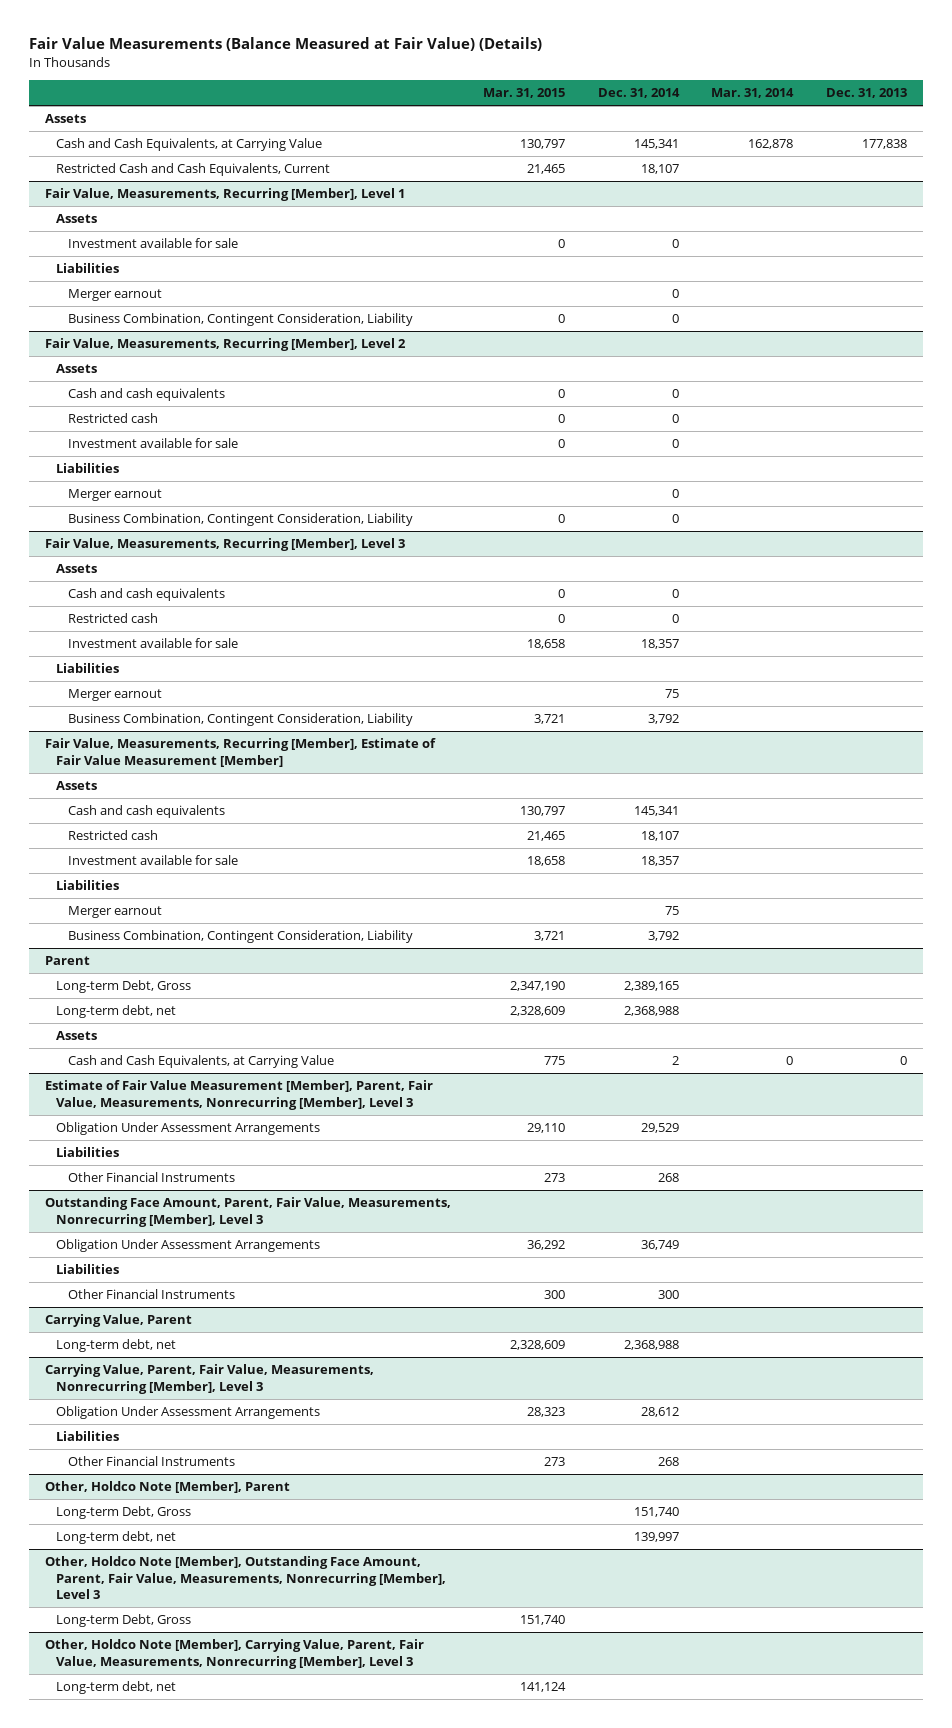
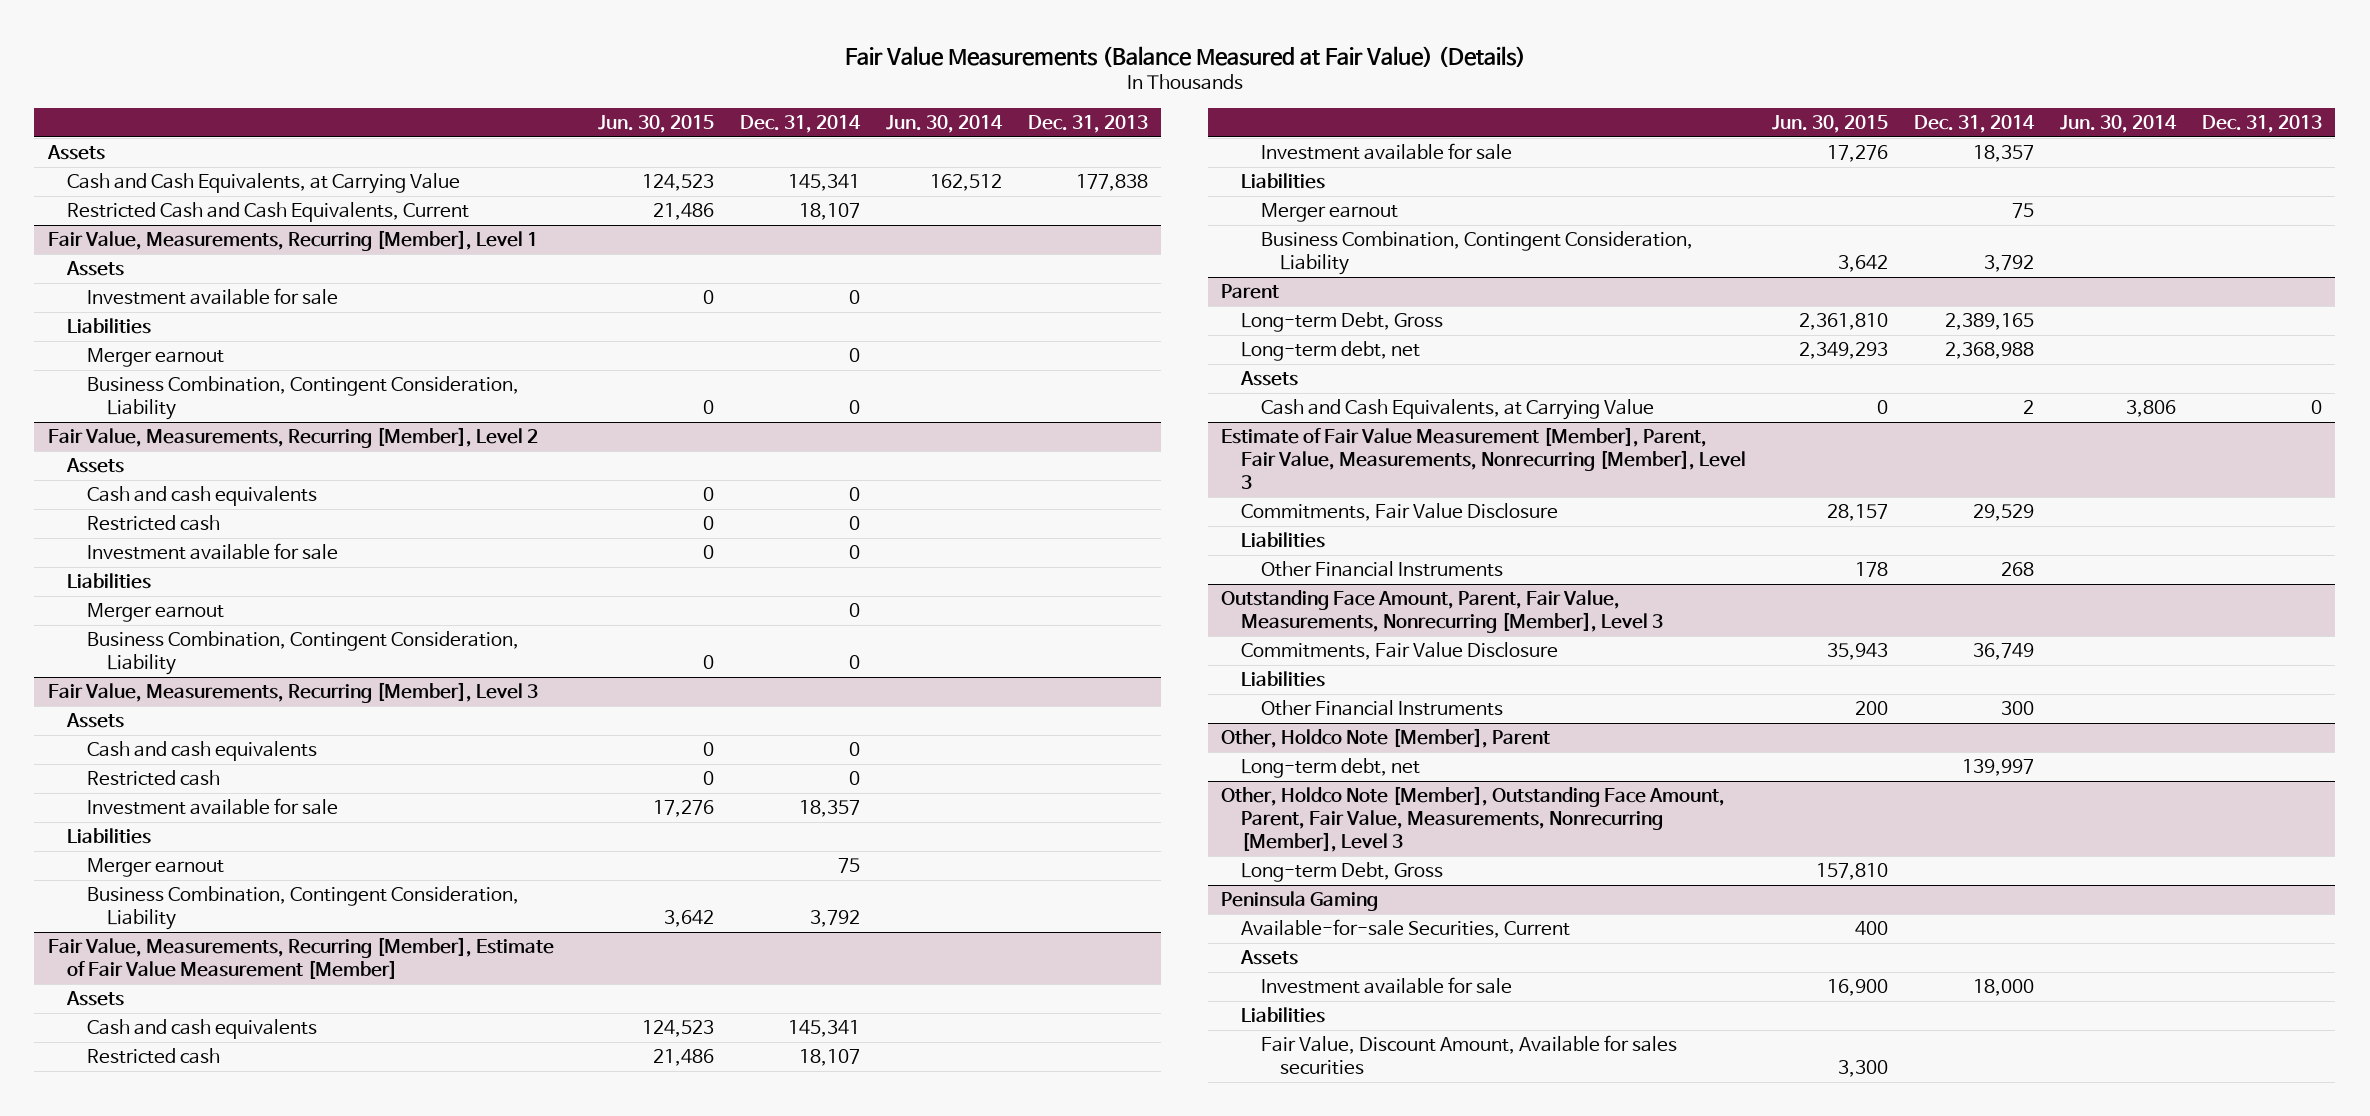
- | Mar. 31, 2015 | Dec. 31, 2014 | Mar. 31, 2014 | Dec. 31, 2013
+ | Jun. 30, 2015 | Dec. 31, 2014 | Jun. 30, 2014 | Dec. 31, 2013
@ Estimate of Fair Value Measurement [Member], Parent, Fair Value, Measurements, Nonrecurring [Member], Level 3
- Obligation Under Assessment Arrangements | 29,110 | 29,529 | |
+ Commitments, Fair Value Disclosure | 28,157 | 29,529 | |
@ Outstanding Face Amount, Parent, Fair Value, Measurements, Nonrecurring [Member], Level 3
- Obligation Under Assessment Arrangements | 36,292 | 36,749 | |
+ Commitments, Fair Value Disclosure | 35,943 | 36,749 | |
- Carrying Value, Parent
- Long-term debt, net | 2,328,609 | 2,368,988 | |
- Carrying Value, Parent, Fair Value, Measurements, Nonrecurring [Member], Level 3
- Obligation Under Assessment Arrangements | 28,323 | 28,612 | |
- Liabilities
- Other Financial Instruments | 273 | 268 | |
@ Other, Holdco Note [Member], Parent
- Long-term Debt, Gross | | 151,740 | |
- Other, Holdco Note [Member], Carrying Value, Parent, Fair Value, Measurements, Nonrecurring [Member], Level 3
- Long-term debt, net | 141,124 | | |
+ Peninsula Gaming
+ Available-for-sale Securities, Current | 400 | | |
+ Assets
+ Investment available for sale | 16,900 | 18,000 | |
+ Liabilities
+ Fair Value, Discount Amount, Available for sales securities | 3,300 | | |

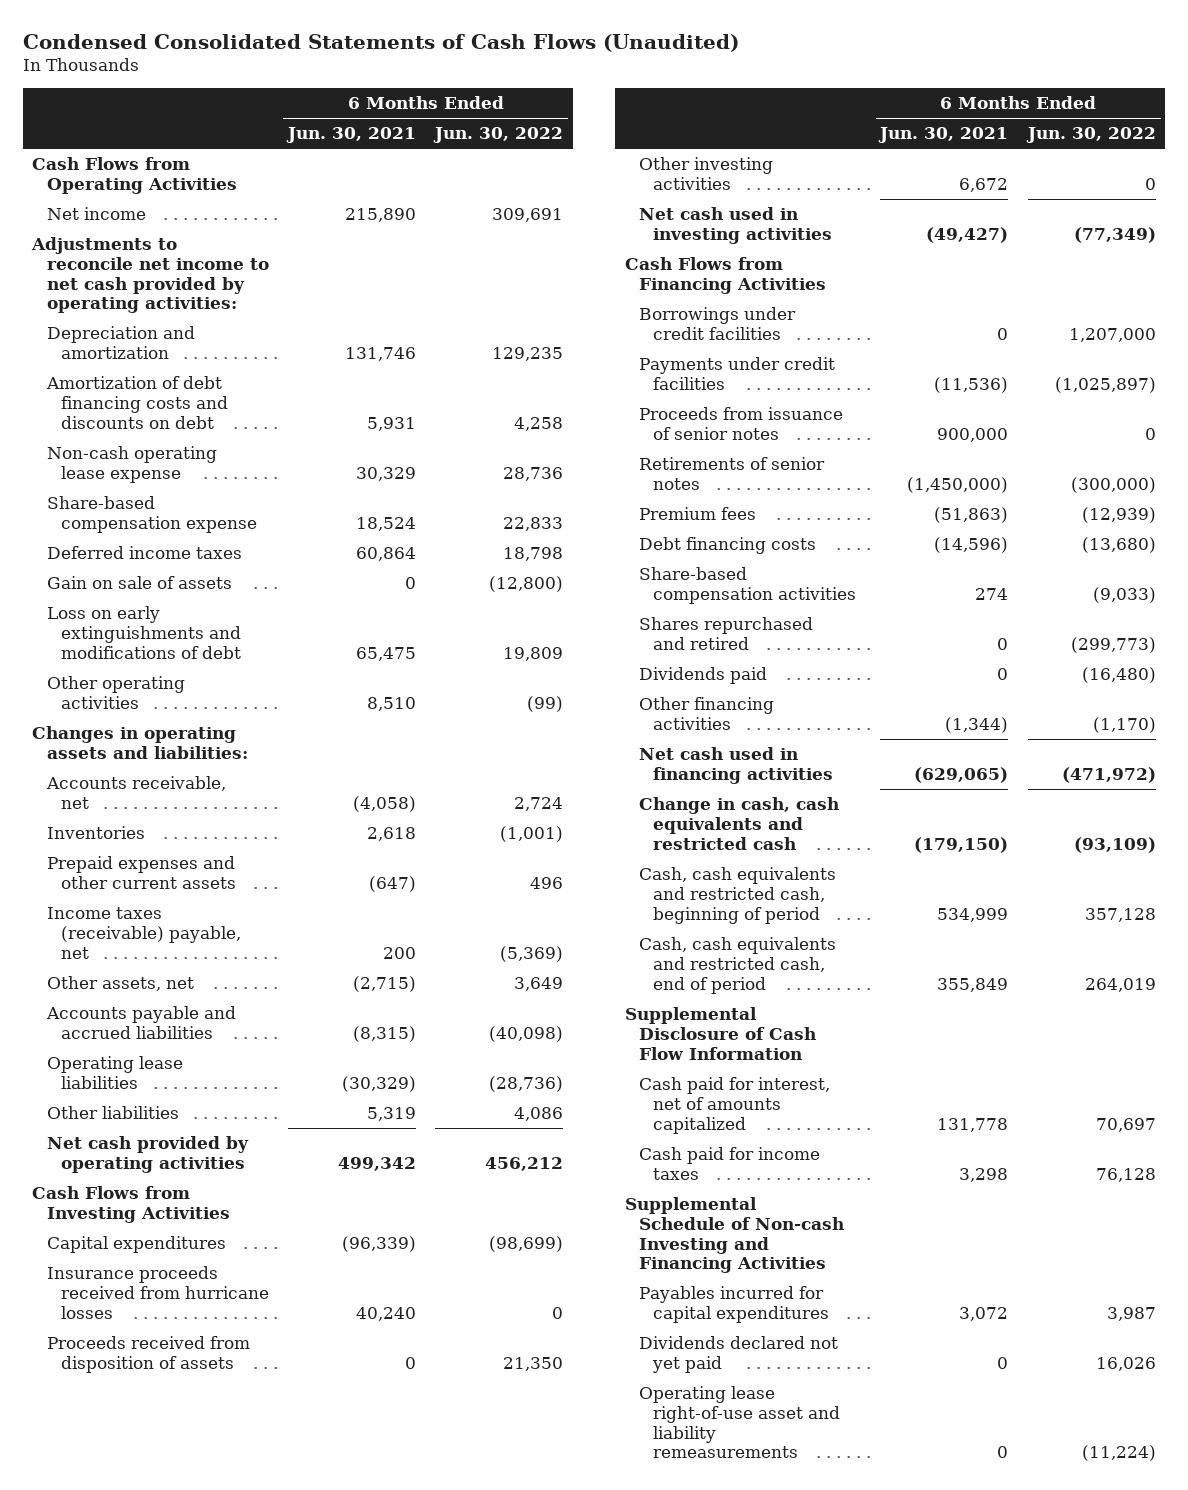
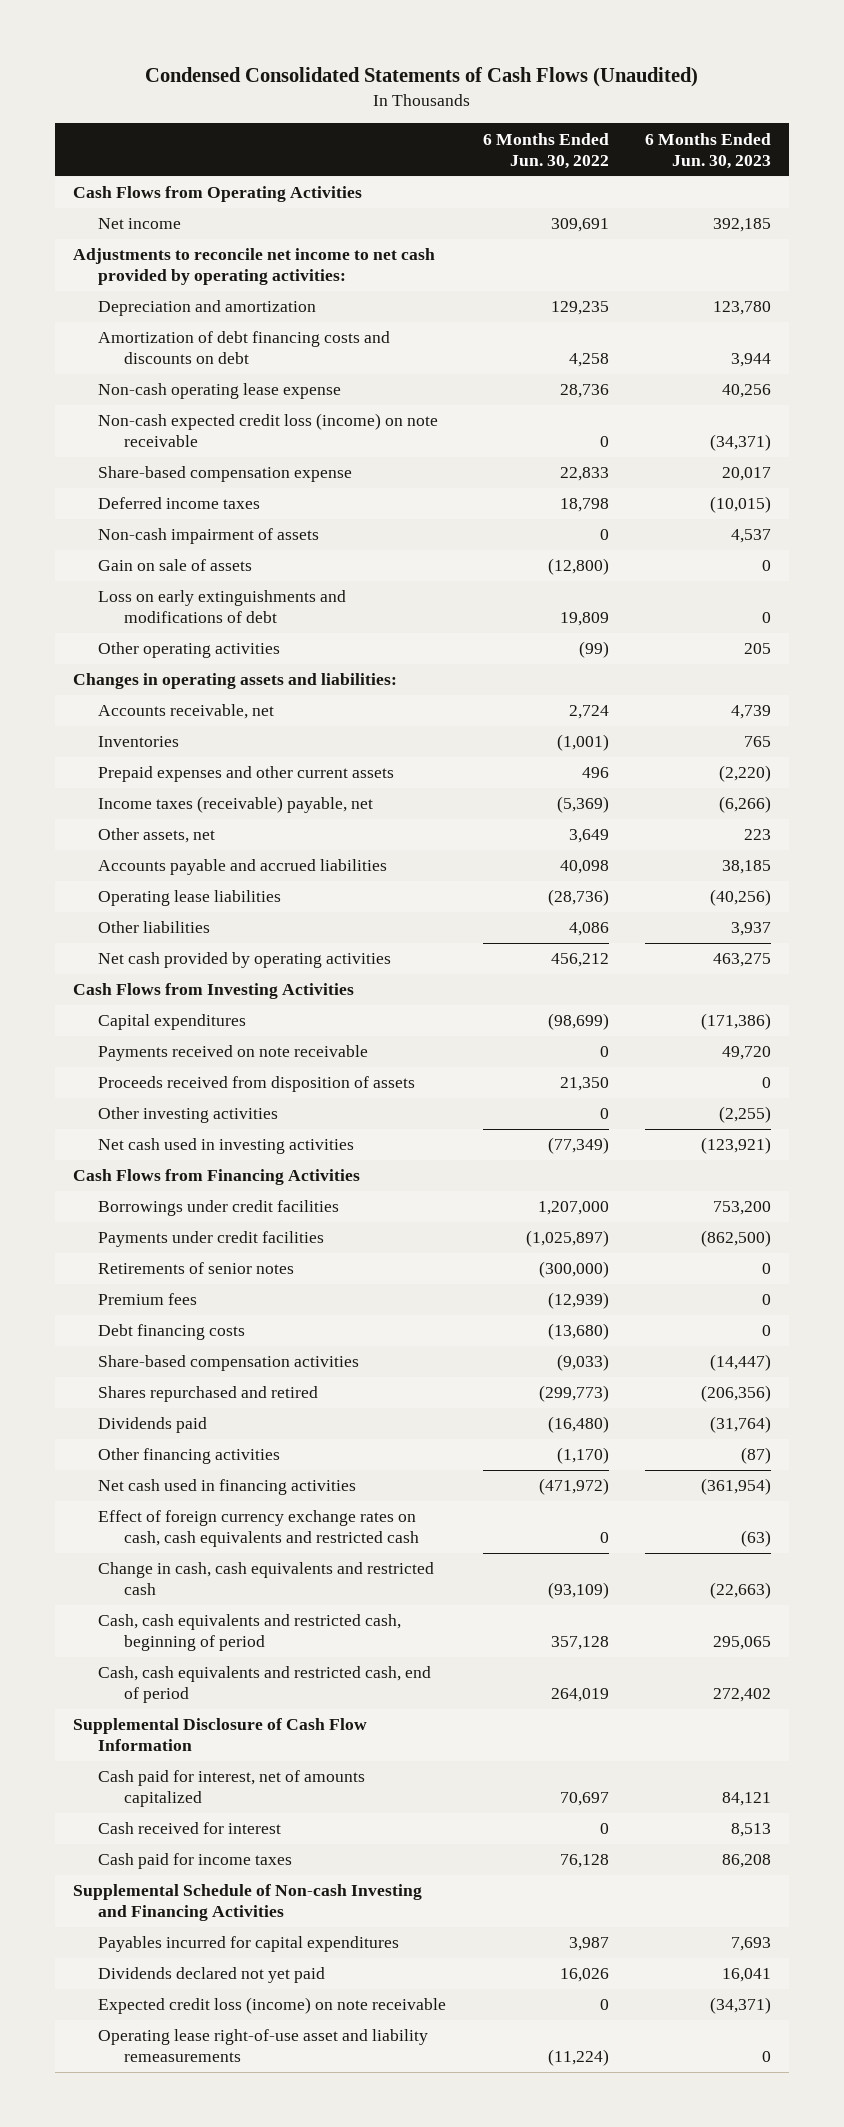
- | 6 Months Ended Jun. 30, 2021 | 6 Months Ended Jun. 30, 2022
+ | 6 Months Ended Jun. 30, 2022 | 6 Months Ended Jun. 30, 2023
+ Non-cash expected credit loss (income) on note receivable | 0 | (34,371)
+ Non-cash impairment of assets | 0 | 4,537
- Accounts payable and accrued liabilities | (8,315) | (40,098)
+ Accounts payable and accrued liabilities | 40,098 | 38,185
- Insurance proceeds received from hurricane losses | 40,240 | 0
+ Payments received on note receivable | 0 | 49,720
- Proceeds from issuance of senior notes | 900,000 | 0
+ Effect of foreign currency exchange rates on cash, cash equivalents and restricted cash | 0 | (63)
+ Cash received for interest | 0 | 8,513
+ Expected credit loss (income) on note receivable | 0 | (34,371)

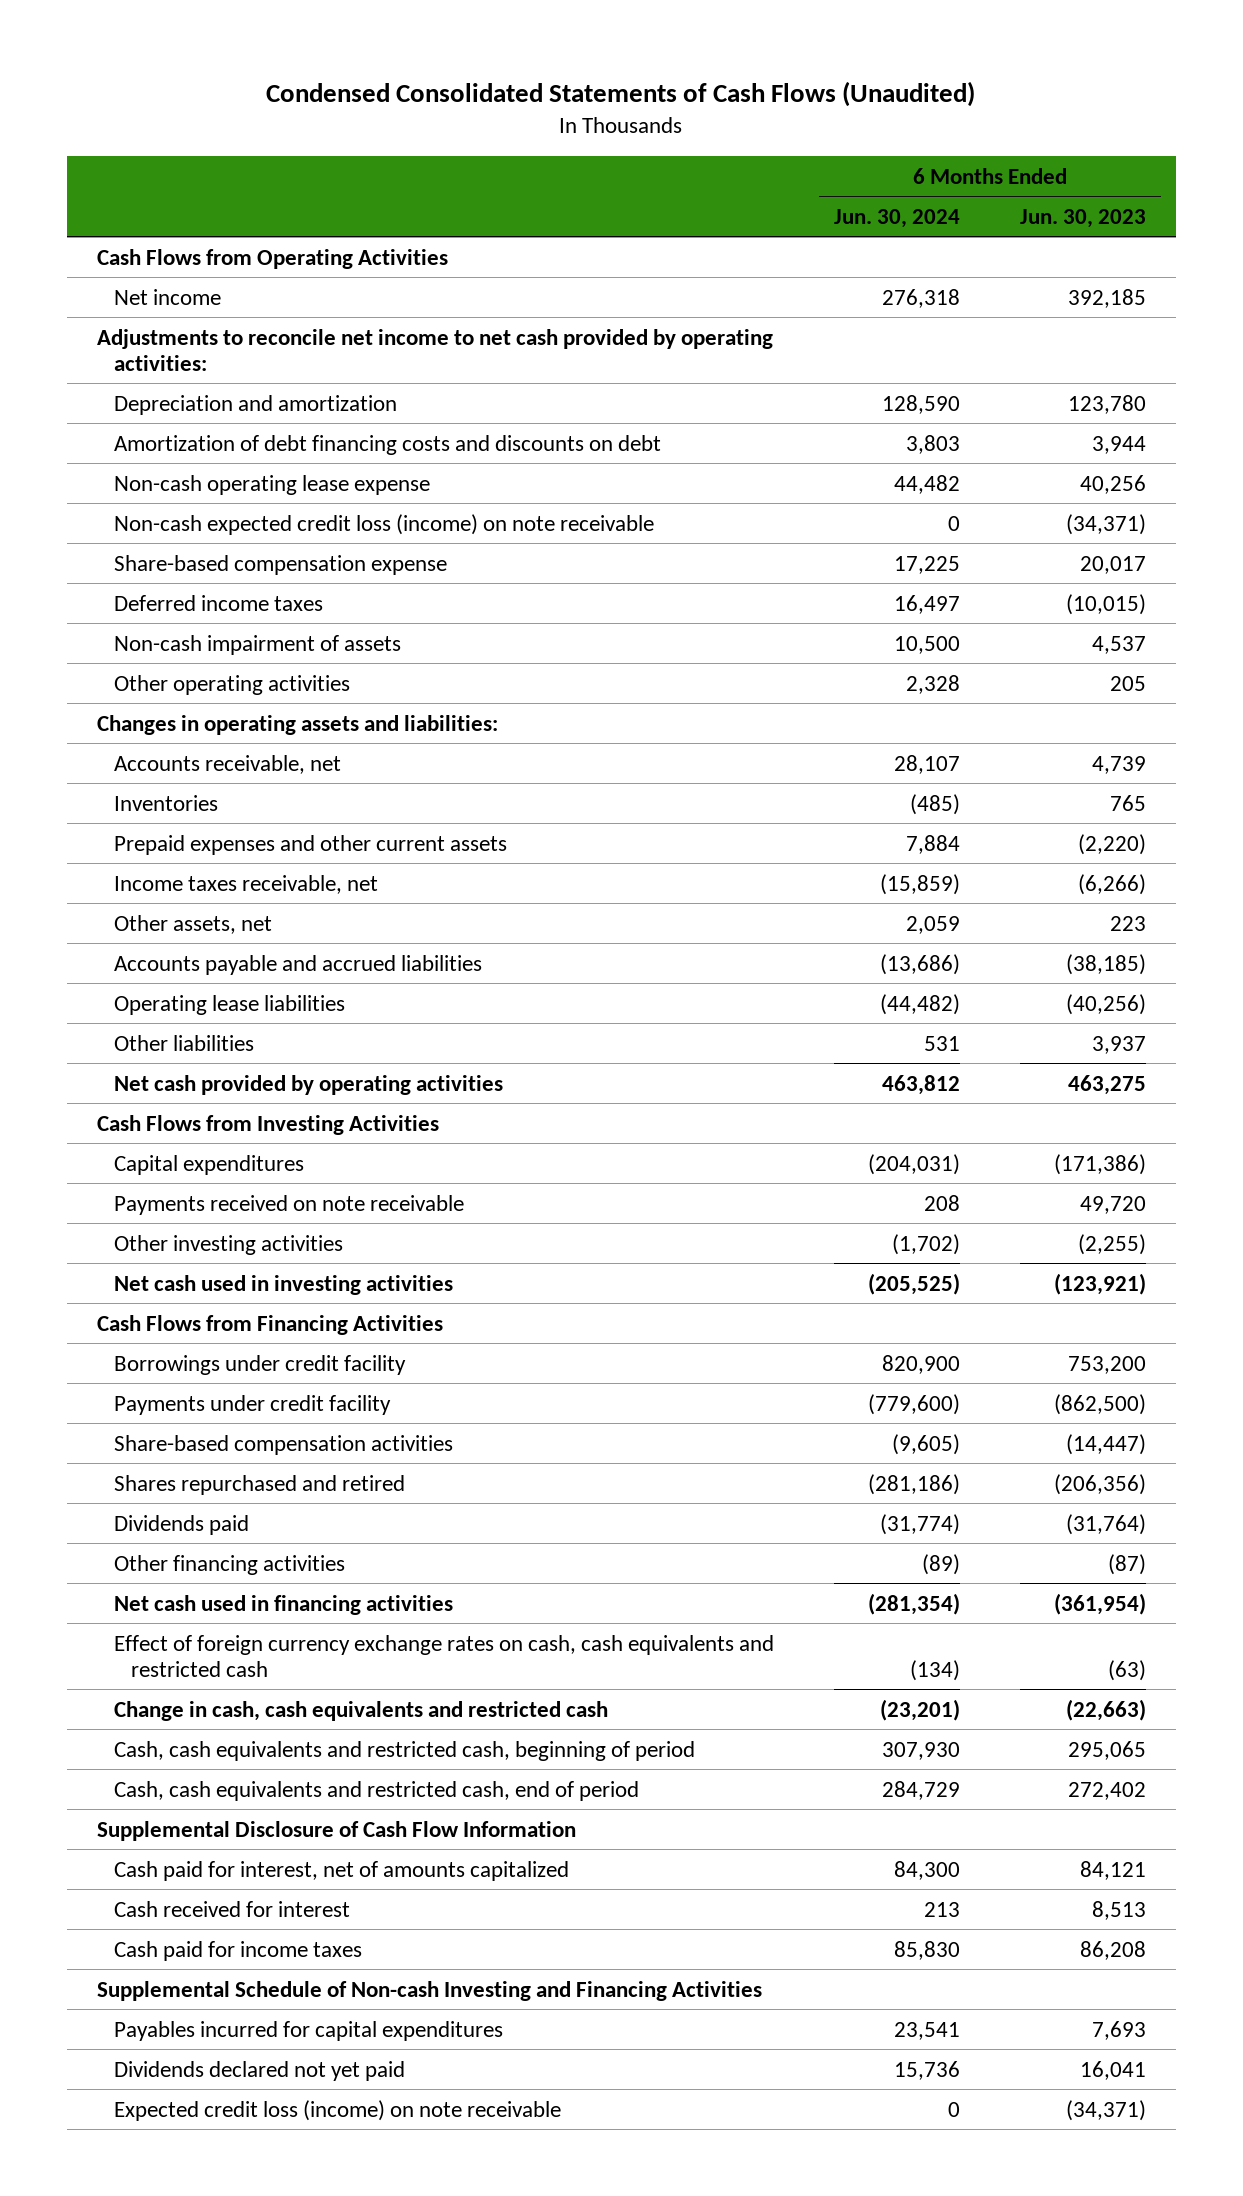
- | 6 Months Ended Jun. 30, 2022 | 6 Months Ended Jun. 30, 2023
+ | 6 Months Ended Jun. 30, 2024 | 6 Months Ended Jun. 30, 2023
- Gain on sale of assets | (12,800) | 0
- Loss on early extinguishments and modifications of debt | 19,809 | 0
- Income taxes (receivable) payable, net | (5,369) | (6,266)
+ Income taxes receivable, net | (15,859) | (6,266)
- Accounts payable and accrued liabilities | 40,098 | 38,185
+ Accounts payable and accrued liabilities | (13,686) | (38,185)
- Proceeds received from disposition of assets | 21,350 | 0
- Borrowings under credit facilities | 1,207,000 | 753,200
- Payments under credit facilities | (1,025,897) | (862,500)
- Retirements of senior notes | (300,000) | 0
- Premium fees | (12,939) | 0
- Debt financing costs | (13,680) | 0
+ Borrowings under credit facility | 820,900 | 753,200
+ Payments under credit facility | (779,600) | (862,500)
- Operating lease right-of-use asset and liability remeasurements | (11,224) | 0

